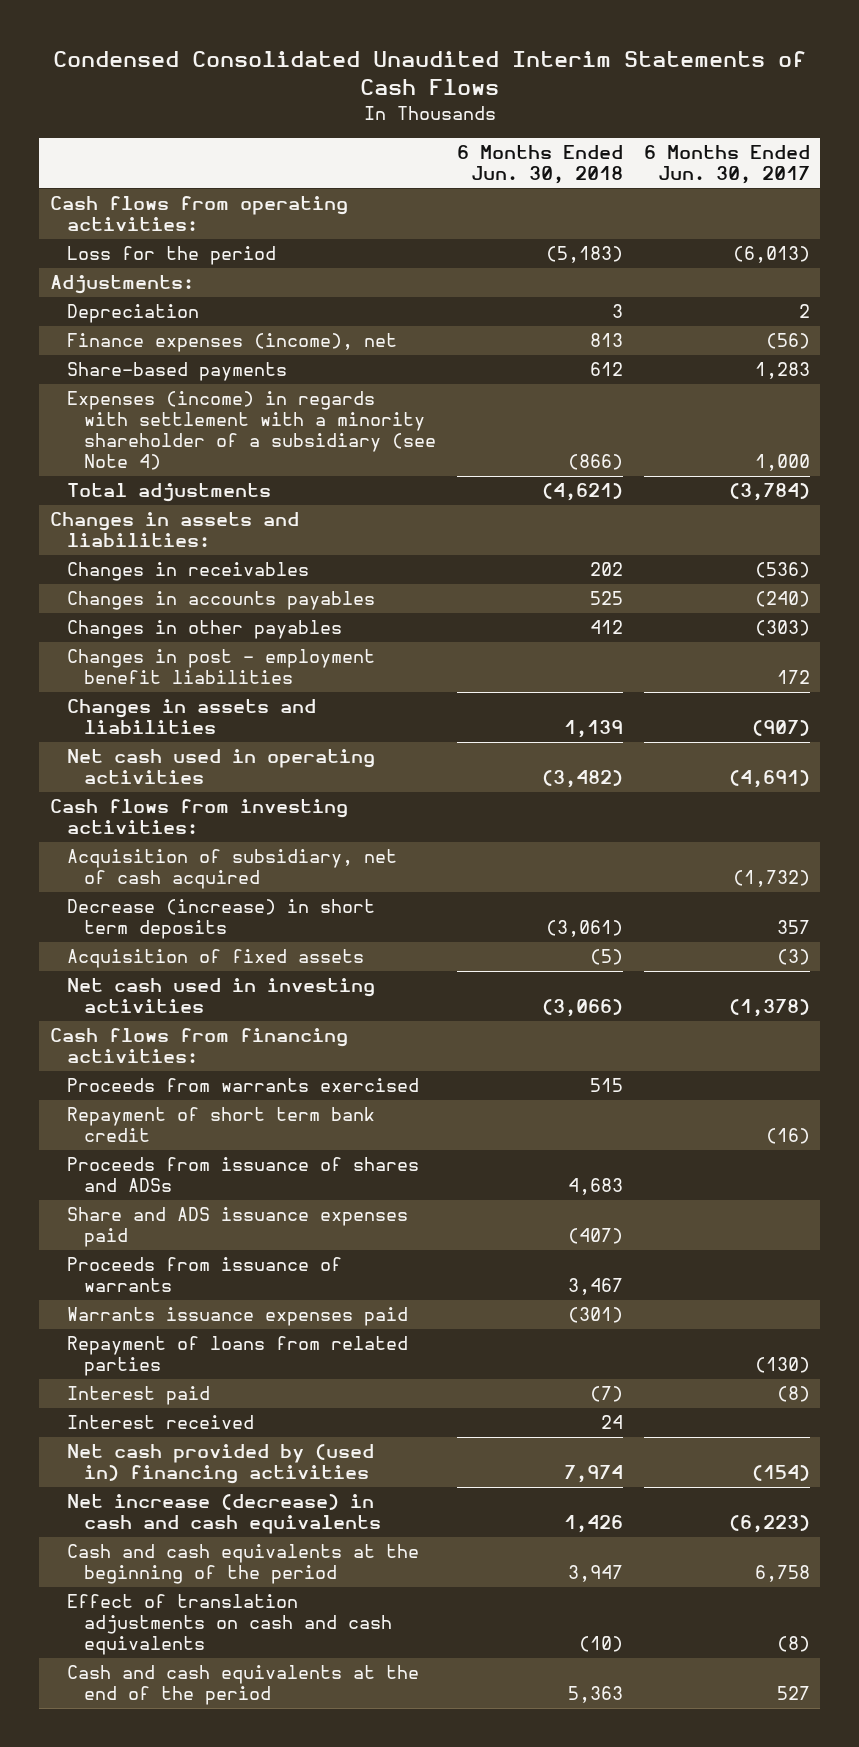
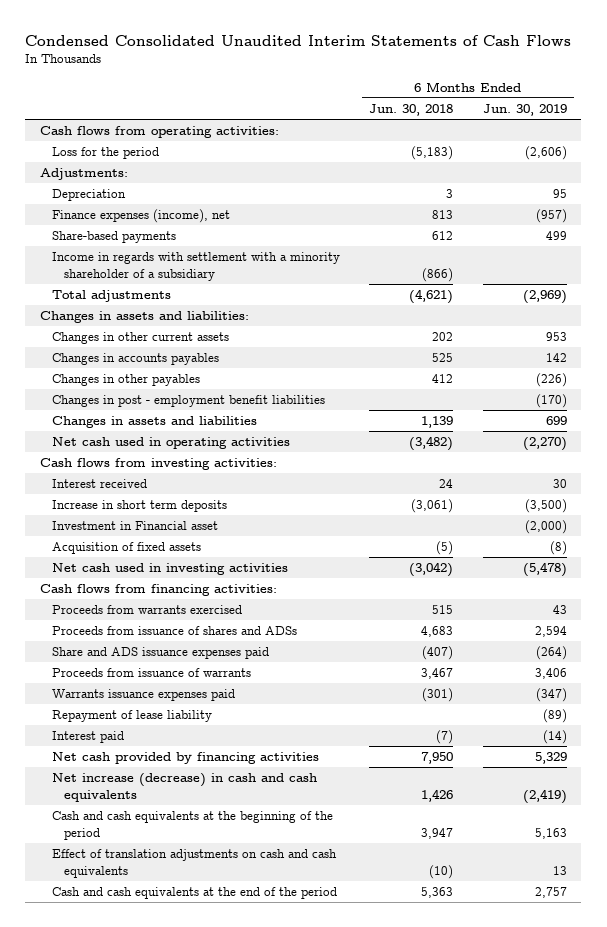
- | 6 Months Ended Jun. 30, 2018 | 6 Months Ended Jun. 30, 2017
+ | 6 Months Ended Jun. 30, 2018 | 6 Months Ended Jun. 30, 2019
- Expenses (income) in regards with settlement with a minority shareholder of a subsidiary (see Note 4) | (866) | 1,000
+ Income in regards with settlement with a minority shareholder of a subsidiary | (866) |
- Changes in receivables | 202 | (536)
+ Changes in other current assets | 202 | 953
- Acquisition of subsidiary, net of cash acquired | | (1,732)
- Decrease (increase) in short term deposits | (3,061) | 357
moved up: Interest received | 24 | 30
+ Increase in short term deposits | (3,061) | (3,500)
+ Investment in Financial asset | | (2,000)
- Net cash used in investing activities | (3,066) | (1,378)
+ Net cash used in investing activities | (3,042) | (5,478)
- Repayment of short term bank credit | | (16)
- Repayment of loans from related parties | | (130)
+ Repayment of lease liability | | (89)
- Net cash provided by (used in) financing activities | 7,974 | (154)
+ Net cash provided by financing activities | 7,950 | 5,329

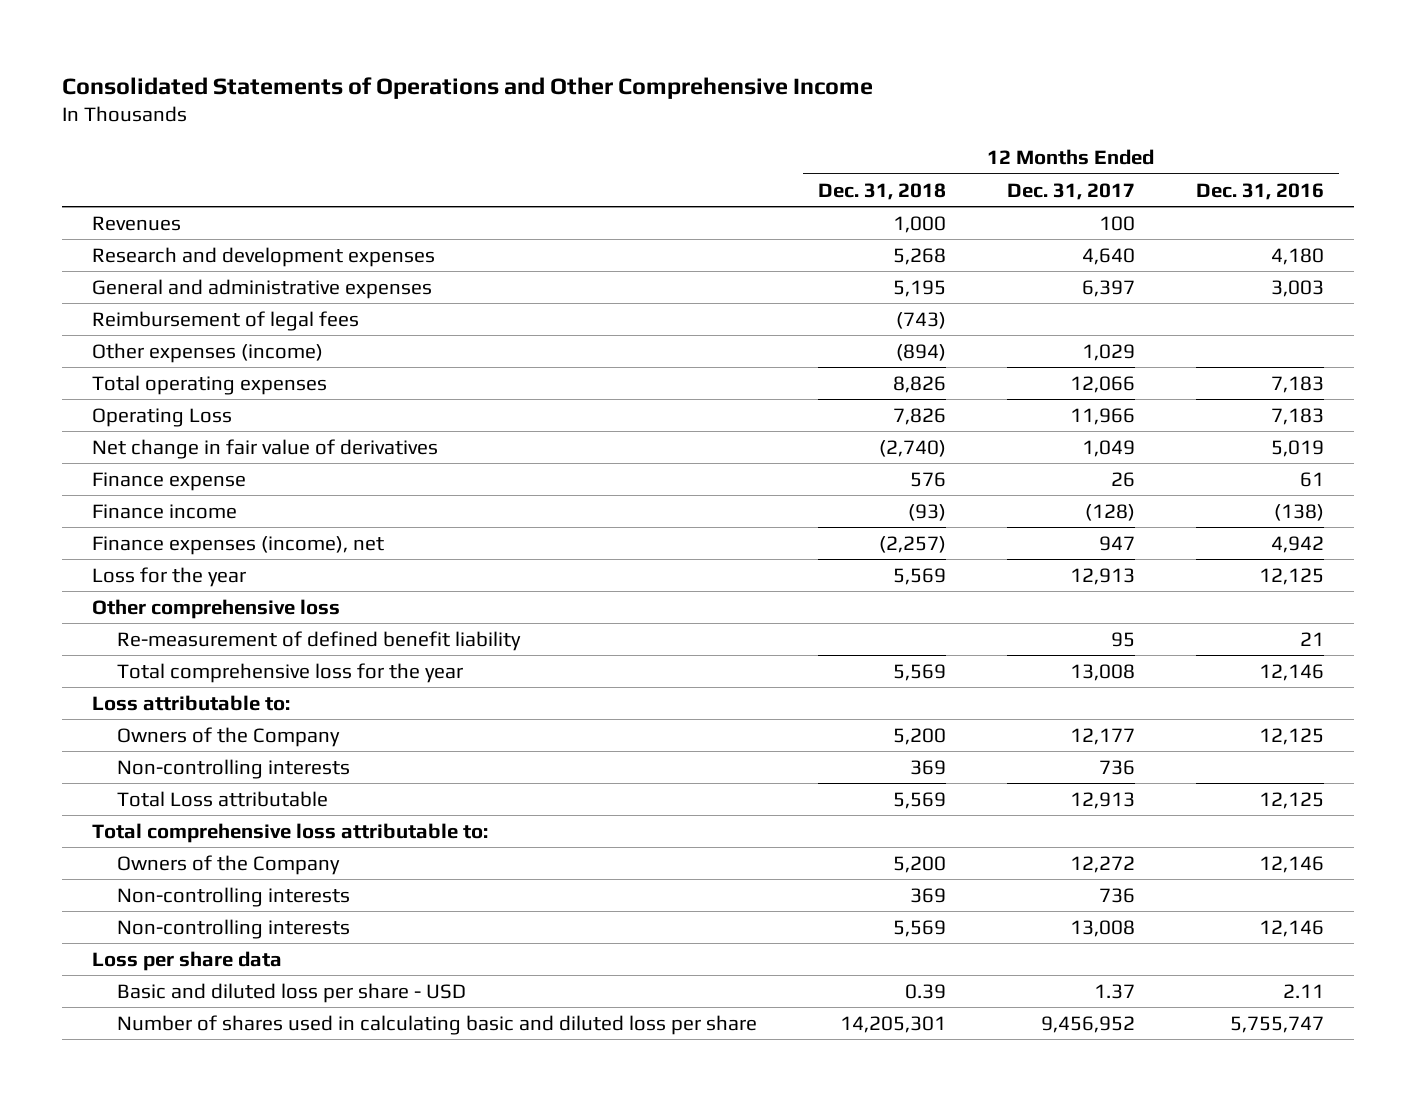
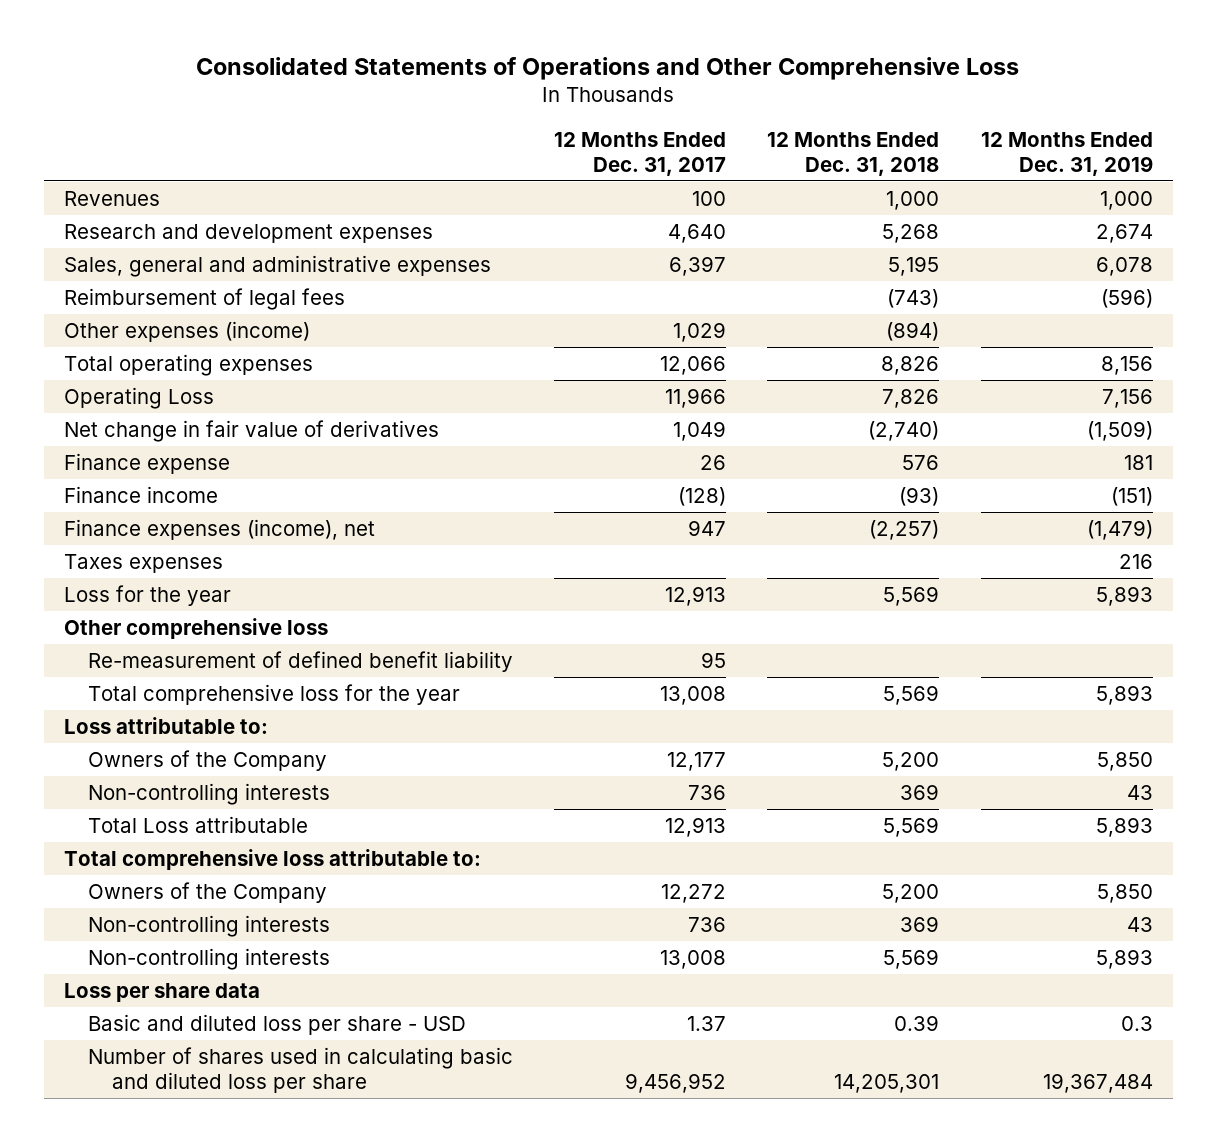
- Consolidated Statements of Operations and Other Comprehensive Income
+ Consolidated Statements of Operations and Other Comprehensive Loss
- | 12 Months Ended Dec. 31, 2018 | 12 Months Ended Dec. 31, 2017 | 12 Months Ended Dec. 31, 2016
+ | 12 Months Ended Dec. 31, 2017 | 12 Months Ended Dec. 31, 2018 | 12 Months Ended Dec. 31, 2019
- General and administrative expenses | 5,195 | 6,397 | 3,003
+ Sales, general and administrative expenses | 6,397 | 5,195 | 6,078
+ Taxes expenses | | | 216

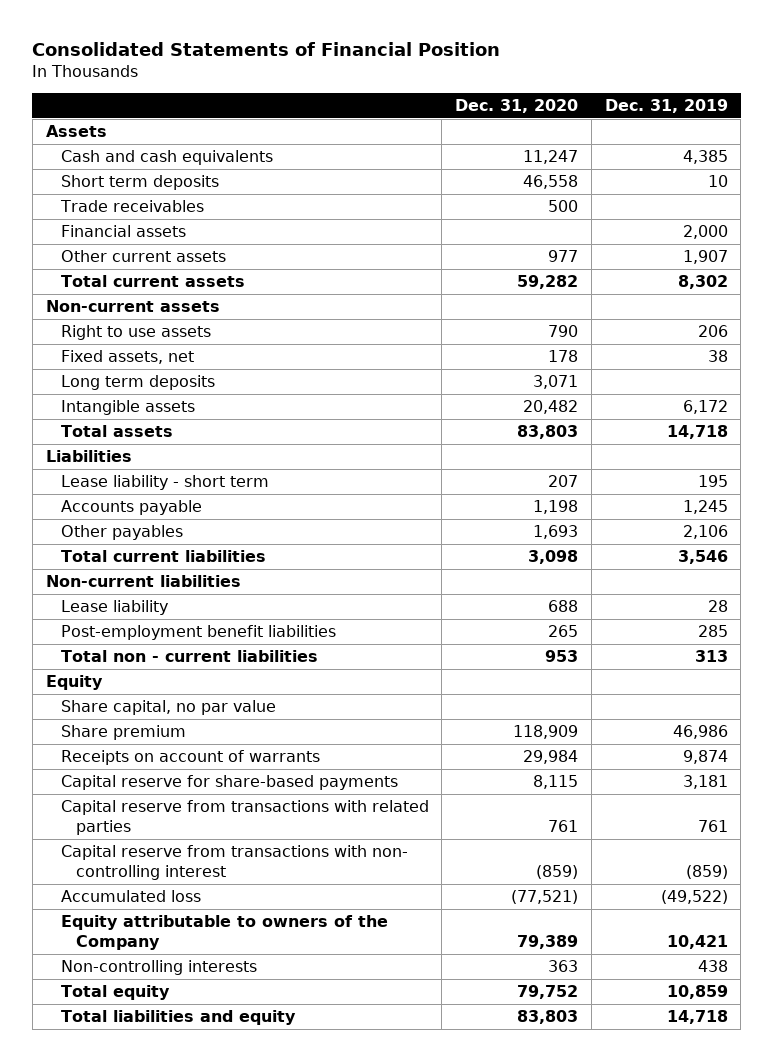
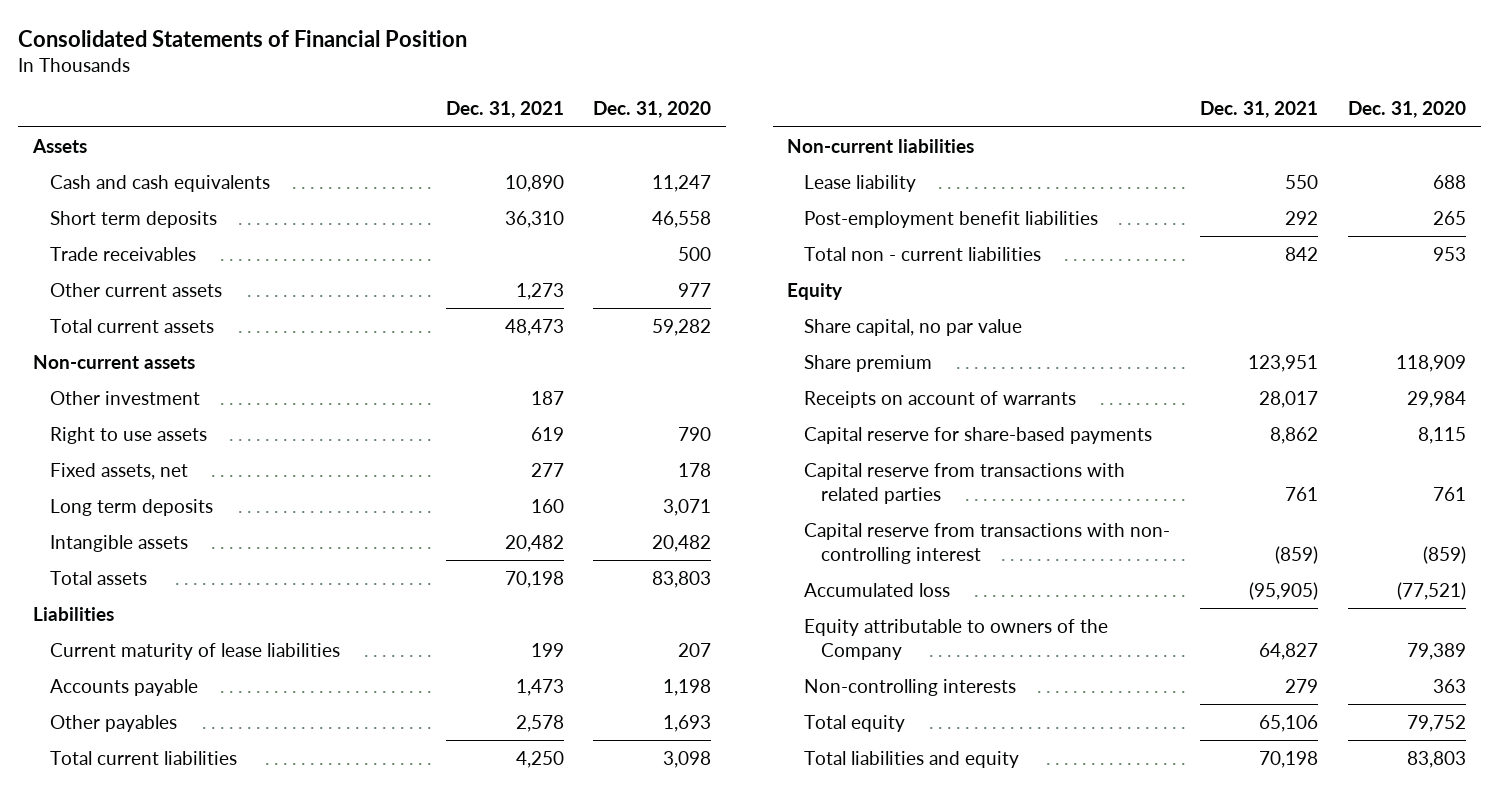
- | Dec. 31, 2020 | Dec. 31, 2019
+ | Dec. 31, 2021 | Dec. 31, 2020
- Financial assets | | 2,000
+ Other investment | 187 |
- Lease liability - short term | 207 | 195
+ Current maturity of lease liabilities | 199 | 207

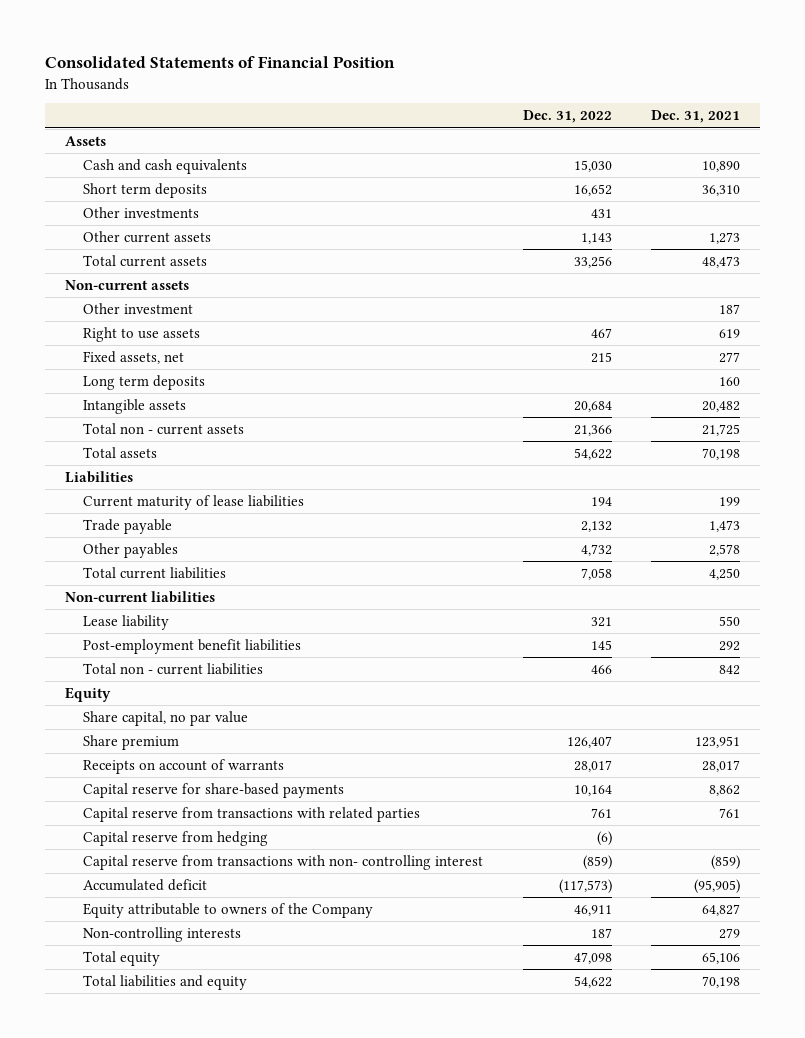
- | Dec. 31, 2021 | Dec. 31, 2020
+ | Dec. 31, 2022 | Dec. 31, 2021
- Trade receivables | | 500
+ Other investments | 431 |
+ Total non - current assets | 21,366 | 21,725
- Accounts payable | 1,473 | 1,198
+ Trade payable | 2,132 | 1,473
+ Capital reserve from hedging | (6) |
- Accumulated loss | (95,905) | (77,521)
+ Accumulated deficit | (117,573) | (95,905)

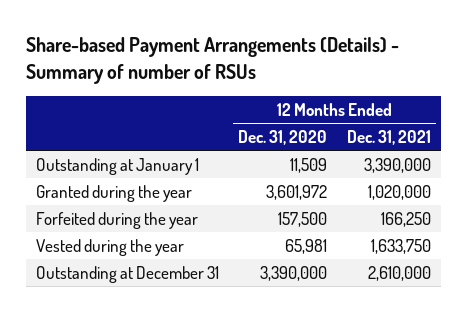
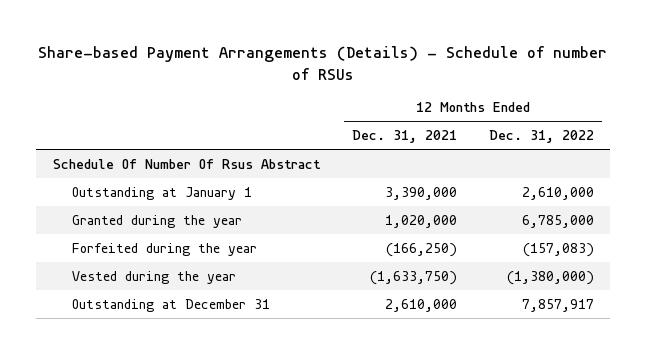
- Share-based Payment Arrangements (Details) - Summary of number of RSUs
+ Share-based Payment Arrangements (Details) - Schedule of number of RSUs
- | 12 Months Ended Dec. 31, 2020 | 12 Months Ended Dec. 31, 2021
+ | 12 Months Ended Dec. 31, 2021 | 12 Months Ended Dec. 31, 2022
+ Schedule Of Number Of Rsus Abstract
- Forfeited during the year | 157,500 | 166,250
- Vested during the year | 65,981 | 1,633,750
+ Forfeited during the year | (166,250) | (157,083)
+ Vested during the year | (1,633,750) | (1,380,000)

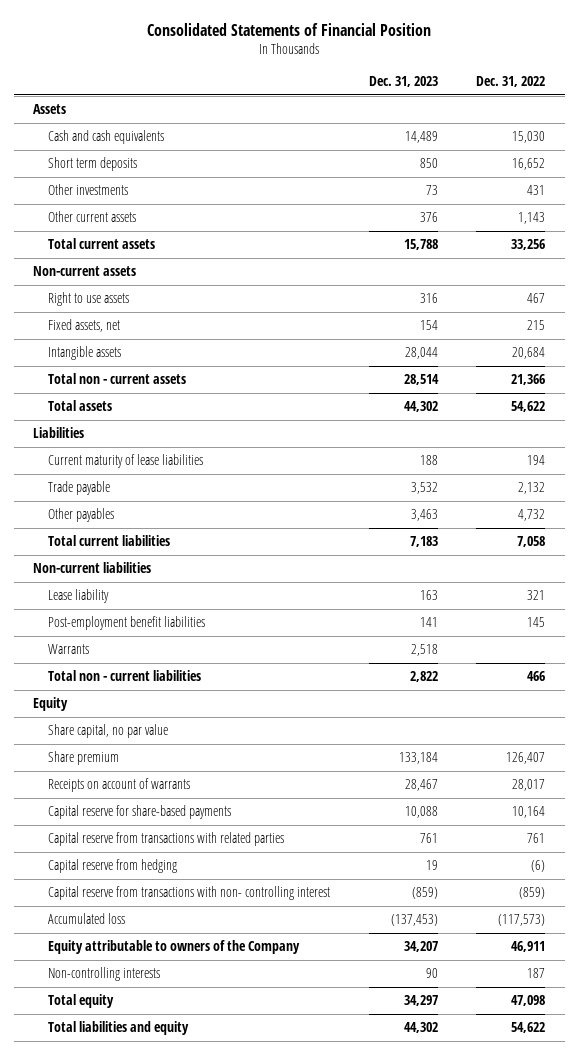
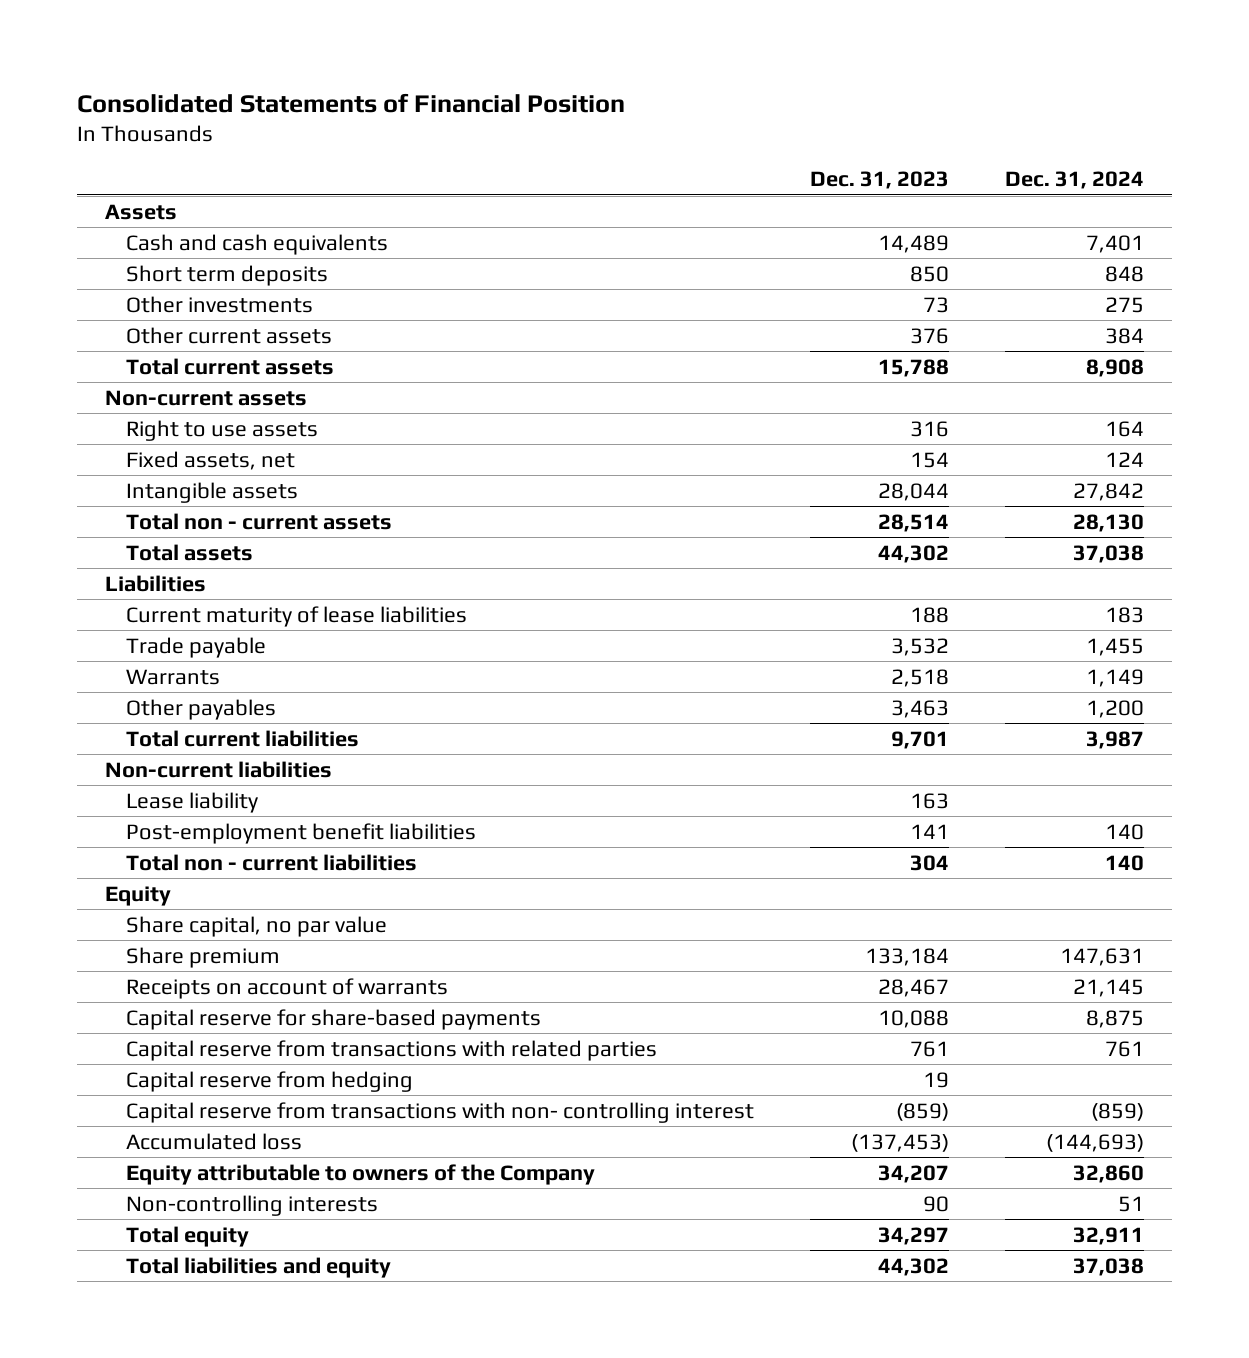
- | Dec. 31, 2023 | Dec. 31, 2022
+ | Dec. 31, 2023 | Dec. 31, 2024
moved up: Warrants | 2,518 | 1,149
- Total current liabilities | 7,183 | 7,058
+ Total current liabilities | 9,701 | 3,987
- Total non - current liabilities | 2,822 | 466
+ Total non - current liabilities | 304 | 140

